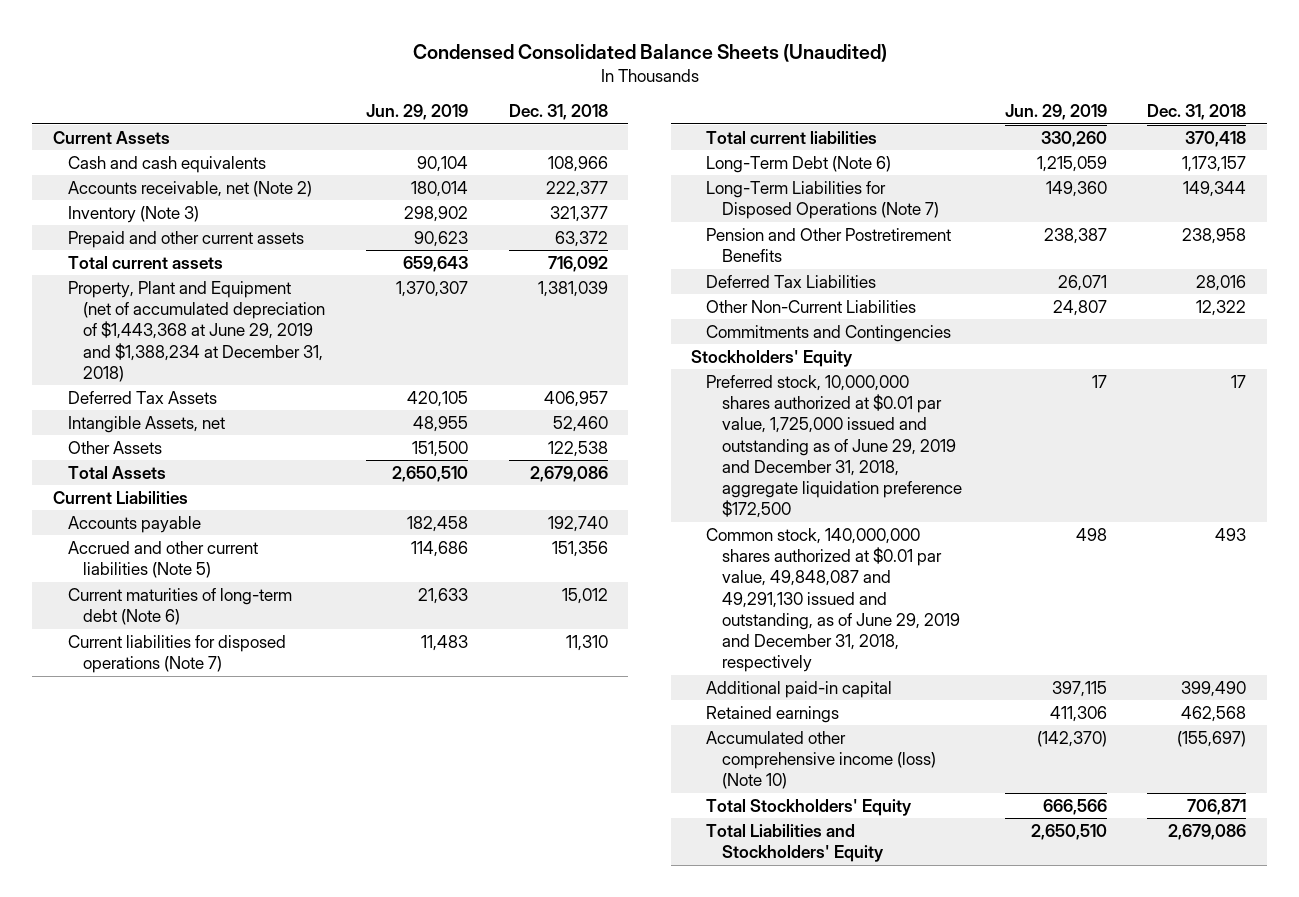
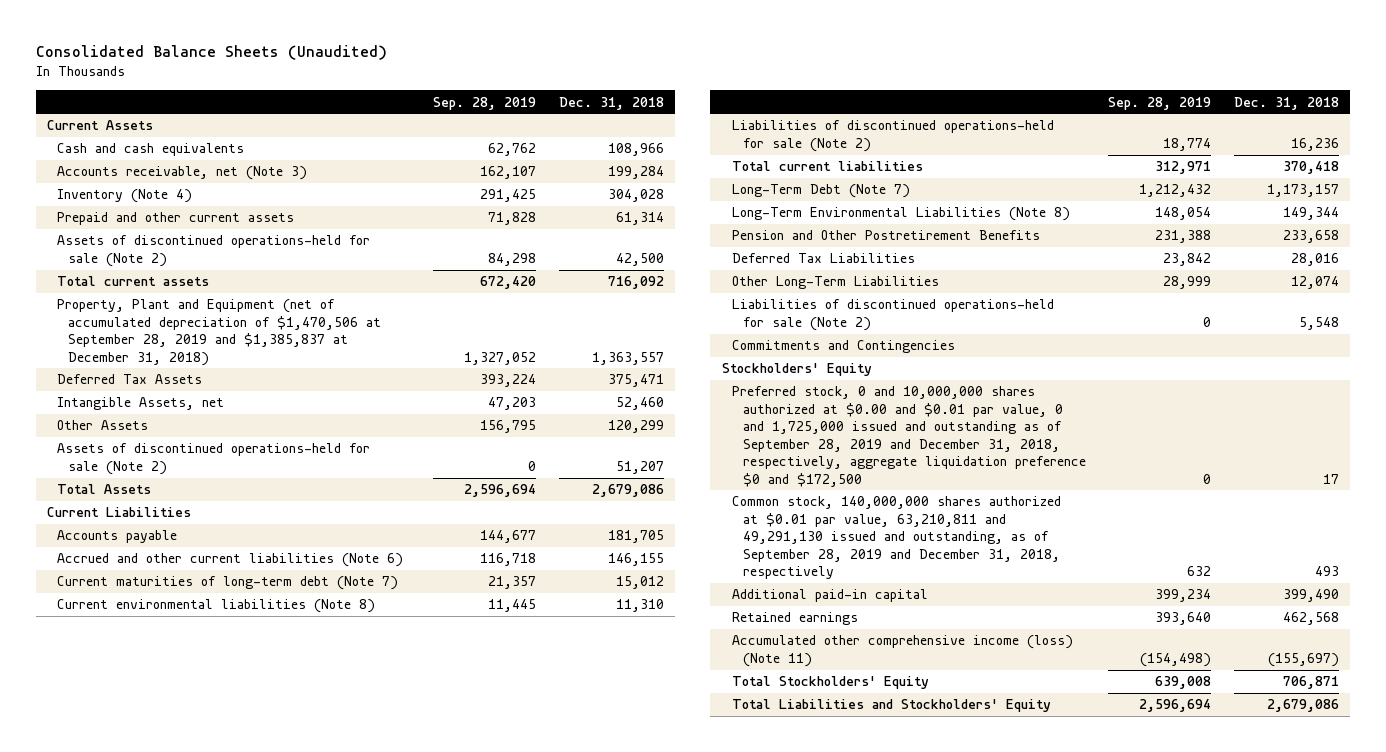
- Condensed Consolidated Balance Sheets (Unaudited)
+ Consolidated Balance Sheets (Unaudited)
- | Jun. 29, 2019 | Dec. 31, 2018
+ | Sep. 28, 2019 | Dec. 31, 2018
- Accounts receivable, net (Note 2) | 180,014 | 222,377
- Inventory (Note 3) | 298,902 | 321,377
- Prepaid and other current assets | 90,623 | 63,372
+ Accounts receivable, net (Note 3) | 162,107 | 199,284
+ Inventory (Note 4) | 291,425 | 304,028
+ Prepaid and other current assets | 71,828 | 61,314
+ Assets of discontinued operations-held for sale (Note 2) | 84,298 | 42,500
- Property, Plant and Equipment (net of accumulated depreciation of $1,443,368 at June 29, 2019 and $1,388,234 at December 31, 2018) | 1,370,307 | 1,381,039
- Deferred Tax Assets | 420,105 | 406,957
+ Property, Plant and Equipment (net of accumulated depreciation of $1,470,506 at September 28, 2019 and $1,385,837 at December 31, 2018) | 1,327,052 | 1,363,557
+ Deferred Tax Assets | 393,224 | 375,471
- Other Assets | 151,500 | 122,538
+ Other Assets | 156,795 | 120,299
+ Assets of discontinued operations-held for sale (Note 2) | 0 | 51,207
- Accounts payable | 182,458 | 192,740
- Accrued and other current liabilities (Note 5) | 114,686 | 151,356
- Current maturities of long-term debt (Note 6) | 21,633 | 15,012
- Current liabilities for disposed operations (Note 7) | 11,483 | 11,310
+ Accounts payable | 144,677 | 181,705
+ Accrued and other current liabilities (Note 6) | 116,718 | 146,155
+ Current maturities of long-term debt (Note 7) | 21,357 | 15,012
+ Current environmental liabilities (Note 8) | 11,445 | 11,310
+ Liabilities of discontinued operations-held for sale (Note 2) | 18,774 | 16,236
- Long-Term Debt (Note 6) | 1,215,059 | 1,173,157
- Long-Term Liabilities for Disposed Operations (Note 7) | 149,360 | 149,344
- Pension and Other Postretirement Benefits | 238,387 | 238,958
+ Long-Term Debt (Note 7) | 1,212,432 | 1,173,157
+ Long-Term Environmental Liabilities (Note 8) | 148,054 | 149,344
+ Pension and Other Postretirement Benefits | 231,388 | 233,658
- Other Non-Current Liabilities | 24,807 | 12,322
+ Other Long-Term Liabilities | 28,999 | 12,074
+ Liabilities of discontinued operations-held for sale (Note 2) | 0 | 5,548
- Preferred stock, 10,000,000 shares authorized at $0.01 par value, 1,725,000 issued and outstanding as of June 29, 2019 and December 31, 2018, aggregate liquidation preference $172,500 | 17 | 17
- Common stock, 140,000,000 shares authorized at $0.01 par value, 49,848,087 and 49,291,130 issued and outstanding, as of June 29, 2019 and December 31, 2018, respectively | 498 | 493
+ Preferred stock, 0 and 10,000,000 shares authorized at $0.00 and $0.01 par value, 0 and 1,725,000 issued and outstanding as of September 28, 2019 and December 31, 2018, respectively, aggregate liquidation preference $0 and $172,500 | 0 | 17
+ Common stock, 140,000,000 shares authorized at $0.01 par value, 63,210,811 and 49,291,130 issued and outstanding, as of September 28, 2019 and December 31, 2018, respectively | 632 | 493
- Accumulated other comprehensive income (loss) (Note 10) | (142,370) | (155,697)
+ Accumulated other comprehensive income (loss) (Note 11) | (154,498) | (155,697)

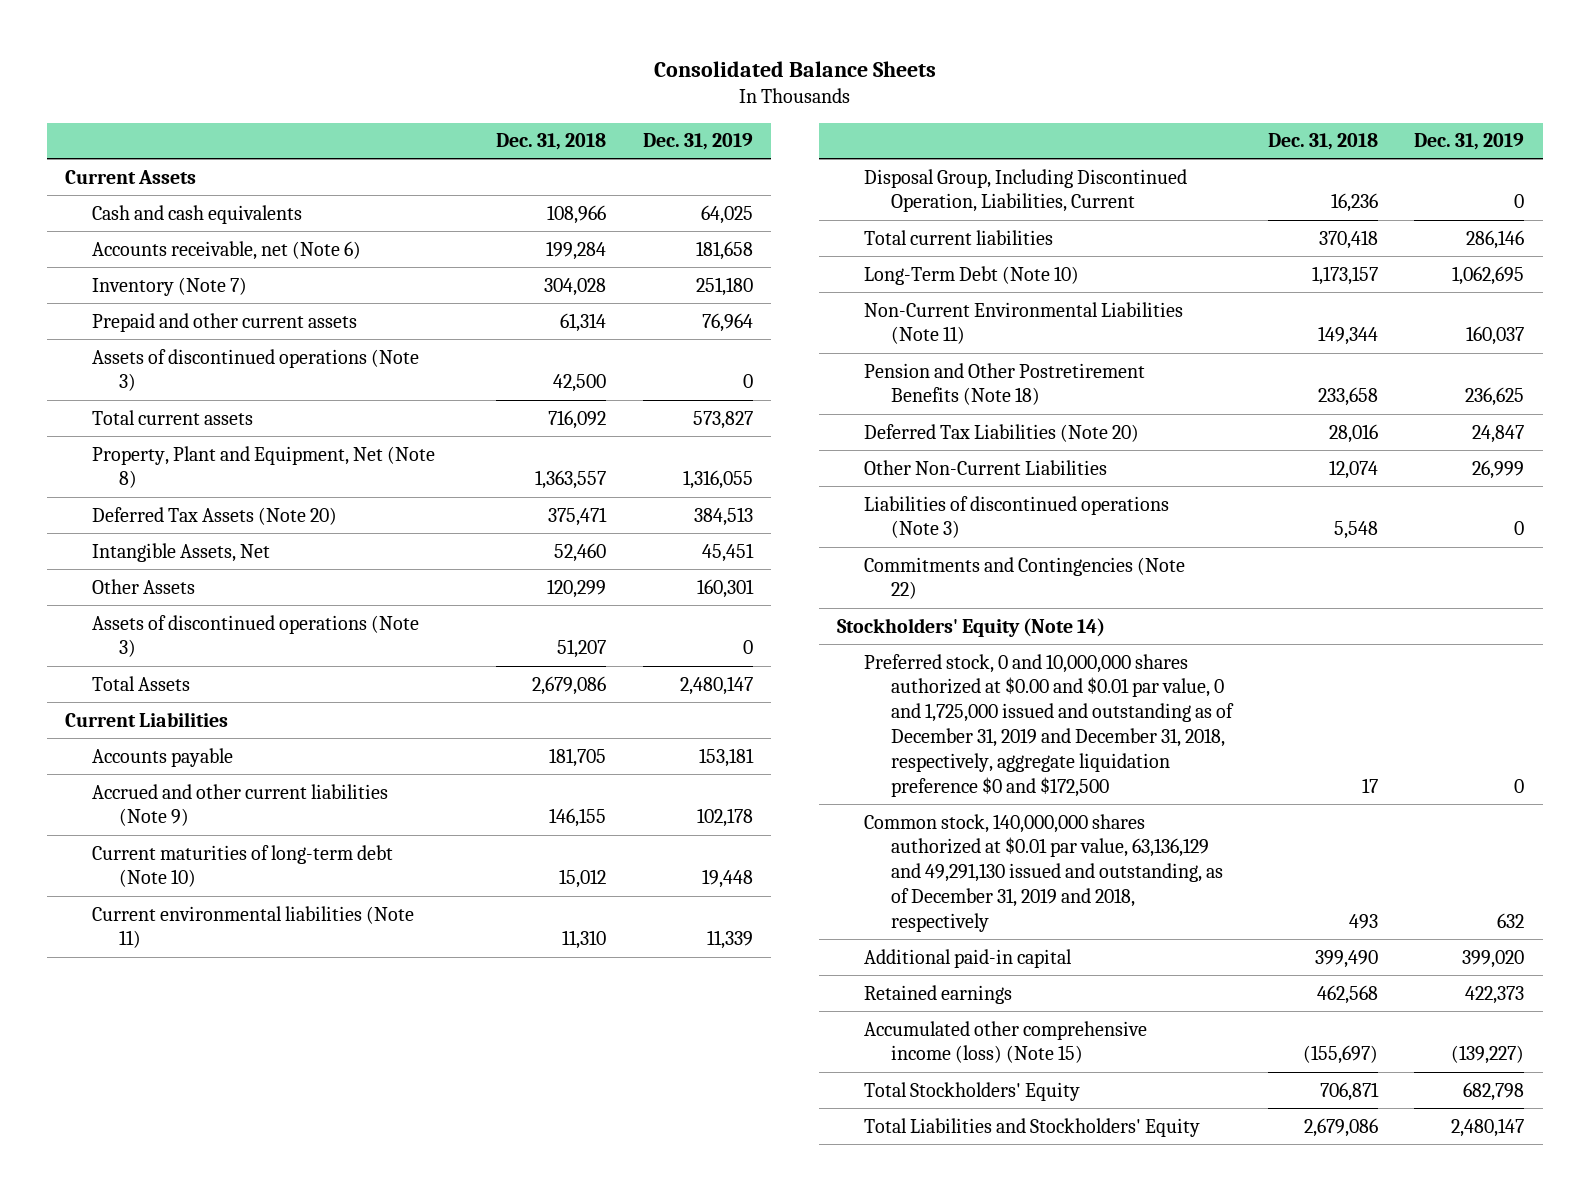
- Consolidated Balance Sheets (Unaudited)
+ Consolidated Balance Sheets
- | Sep. 28, 2019 | Dec. 31, 2018
+ | Dec. 31, 2018 | Dec. 31, 2019
- Accounts receivable, net (Note 3) | 162,107 | 199,284
- Inventory (Note 4) | 291,425 | 304,028
+ Accounts receivable, net (Note 6) | 199,284 | 181,658
+ Inventory (Note 7) | 304,028 | 251,180
- Assets of discontinued operations-held for sale (Note 2) | 84,298 | 42,500
+ Assets of discontinued operations (Note 3) | 42,500 | 0
- Property, Plant and Equipment (net of accumulated depreciation of $1,470,506 at September 28, 2019 and $1,385,837 at December 31, 2018) | 1,327,052 | 1,363,557
- Deferred Tax Assets | 393,224 | 375,471
- Intangible Assets, net | 47,203 | 52,460
+ Property, Plant and Equipment, Net (Note 8) | 1,363,557 | 1,316,055
+ Deferred Tax Assets (Note 20) | 375,471 | 384,513
+ Intangible Assets, Net | 52,460 | 45,451
- Assets of discontinued operations-held for sale (Note 2) | 0 | 51,207
+ Assets of discontinued operations (Note 3) | 51,207 | 0
- Accrued and other current liabilities (Note 6) | 116,718 | 146,155
- Current maturities of long-term debt (Note 7) | 21,357 | 15,012
- Current environmental liabilities (Note 8) | 11,445 | 11,310
- Liabilities of discontinued operations-held for sale (Note 2) | 18,774 | 16,236
+ Accrued and other current liabilities (Note 9) | 146,155 | 102,178
+ Current maturities of long-term debt (Note 10) | 15,012 | 19,448
+ Current environmental liabilities (Note 11) | 11,310 | 11,339
+ Disposal Group, Including Discontinued Operation, Liabilities, Current | 16,236 | 0
- Long-Term Debt (Note 7) | 1,212,432 | 1,173,157
- Long-Term Environmental Liabilities (Note 8) | 148,054 | 149,344
- Pension and Other Postretirement Benefits | 231,388 | 233,658
- Deferred Tax Liabilities | 23,842 | 28,016
- Other Long-Term Liabilities | 28,999 | 12,074
- Liabilities of discontinued operations-held for sale (Note 2) | 0 | 5,548
- Commitments and Contingencies
- Stockholders' Equity
- Preferred stock, 0 and 10,000,000 shares authorized at $0.00 and $0.01 par value, 0 and 1,725,000 issued and outstanding as of September 28, 2019 and December 31, 2018, respectively, aggregate liquidation preference $0 and $172,500 | 0 | 17
- Common stock, 140,000,000 shares authorized at $0.01 par value, 63,210,811 and 49,291,130 issued and outstanding, as of September 28, 2019 and December 31, 2018, respectively | 632 | 493
+ Long-Term Debt (Note 10) | 1,173,157 | 1,062,695
+ Non-Current Environmental Liabilities (Note 11) | 149,344 | 160,037
+ Pension and Other Postretirement Benefits (Note 18) | 233,658 | 236,625
+ Deferred Tax Liabilities (Note 20) | 28,016 | 24,847
+ Other Non-Current Liabilities | 12,074 | 26,999
+ Liabilities of discontinued operations (Note 3) | 5,548 | 0
+ Commitments and Contingencies (Note 22)
+ Stockholders' Equity (Note 14)
+ Preferred stock, 0 and 10,000,000 shares authorized at $0.00 and $0.01 par value, 0 and 1,725,000 issued and outstanding as of December 31, 2019 and December 31, 2018, respectively, aggregate liquidation preference $0 and $172,500 | 17 | 0
+ Common stock, 140,000,000 shares authorized at $0.01 par value, 63,136,129 and 49,291,130 issued and outstanding, as of December 31, 2019 and 2018, respectively | 493 | 632
- Accumulated other comprehensive income (loss) (Note 11) | (154,498) | (155,697)
+ Accumulated other comprehensive income (loss) (Note 15) | (155,697) | (139,227)

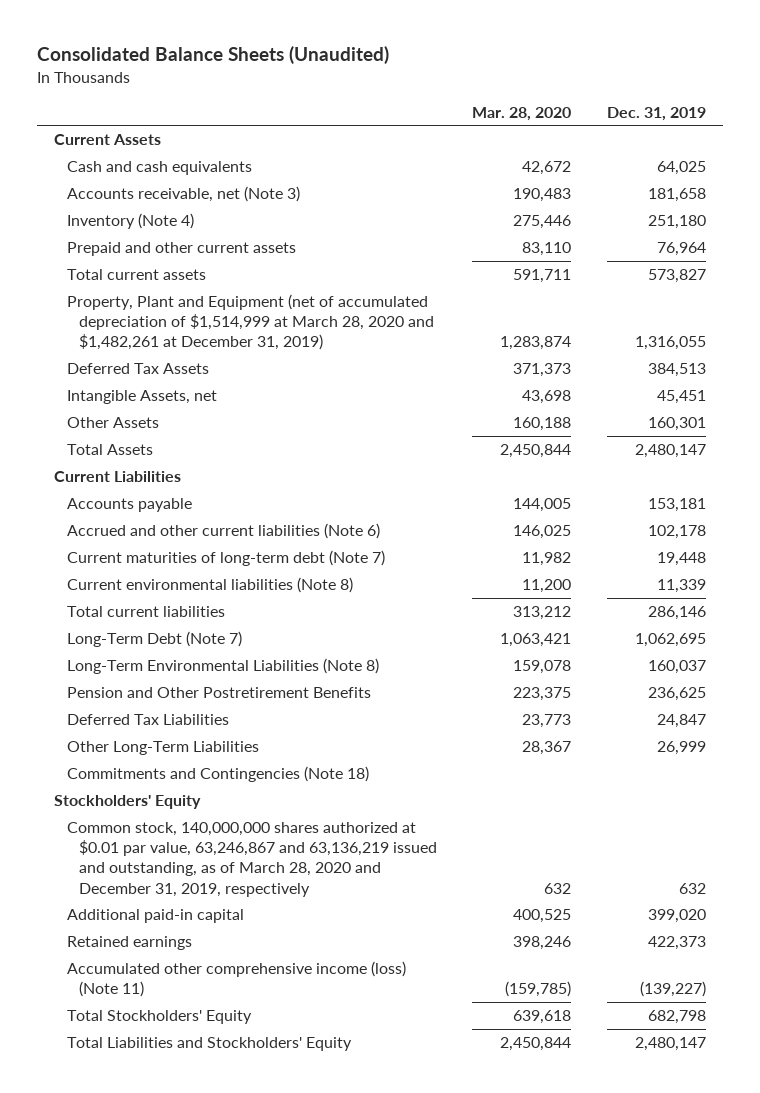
- Consolidated Balance Sheets
+ Consolidated Balance Sheets (Unaudited)
- | Dec. 31, 2018 | Dec. 31, 2019
+ | Mar. 28, 2020 | Dec. 31, 2019
- Accounts receivable, net (Note 6) | 199,284 | 181,658
- Inventory (Note 7) | 304,028 | 251,180
+ Accounts receivable, net (Note 3) | 190,483 | 181,658
+ Inventory (Note 4) | 275,446 | 251,180
- Assets of discontinued operations (Note 3) | 42,500 | 0
- Property, Plant and Equipment, Net (Note 8) | 1,363,557 | 1,316,055
- Deferred Tax Assets (Note 20) | 375,471 | 384,513
- Intangible Assets, Net | 52,460 | 45,451
+ Property, Plant and Equipment (net of accumulated depreciation of $1,514,999 at March 28, 2020 and $1,482,261 at December 31, 2019) | 1,283,874 | 1,316,055
+ Deferred Tax Assets | 371,373 | 384,513
+ Intangible Assets, net | 43,698 | 45,451
- Assets of discontinued operations (Note 3) | 51,207 | 0
- Accrued and other current liabilities (Note 9) | 146,155 | 102,178
- Current maturities of long-term debt (Note 10) | 15,012 | 19,448
- Current environmental liabilities (Note 11) | 11,310 | 11,339
- Disposal Group, Including Discontinued Operation, Liabilities, Current | 16,236 | 0
+ Accrued and other current liabilities (Note 6) | 146,025 | 102,178
+ Current maturities of long-term debt (Note 7) | 11,982 | 19,448
+ Current environmental liabilities (Note 8) | 11,200 | 11,339
- Long-Term Debt (Note 10) | 1,173,157 | 1,062,695
- Non-Current Environmental Liabilities (Note 11) | 149,344 | 160,037
- Pension and Other Postretirement Benefits (Note 18) | 233,658 | 236,625
- Deferred Tax Liabilities (Note 20) | 28,016 | 24,847
- Other Non-Current Liabilities | 12,074 | 26,999
- Liabilities of discontinued operations (Note 3) | 5,548 | 0
- Commitments and Contingencies (Note 22)
- Stockholders' Equity (Note 14)
- Preferred stock, 0 and 10,000,000 shares authorized at $0.00 and $0.01 par value, 0 and 1,725,000 issued and outstanding as of December 31, 2019 and December 31, 2018, respectively, aggregate liquidation preference $0 and $172,500 | 17 | 0
- Common stock, 140,000,000 shares authorized at $0.01 par value, 63,136,129 and 49,291,130 issued and outstanding, as of December 31, 2019 and 2018, respectively | 493 | 632
+ Long-Term Debt (Note 7) | 1,063,421 | 1,062,695
+ Long-Term Environmental Liabilities (Note 8) | 159,078 | 160,037
+ Pension and Other Postretirement Benefits | 223,375 | 236,625
+ Deferred Tax Liabilities | 23,773 | 24,847
+ Other Long-Term Liabilities | 28,367 | 26,999
+ Commitments and Contingencies (Note 18)
+ Stockholders' Equity
+ Common stock, 140,000,000 shares authorized at $0.01 par value, 63,246,867 and 63,136,219 issued and outstanding, as of March 28, 2020 and December 31, 2019, respectively | 632 | 632
- Accumulated other comprehensive income (loss) (Note 15) | (155,697) | (139,227)
+ Accumulated other comprehensive income (loss) (Note 11) | (159,785) | (139,227)

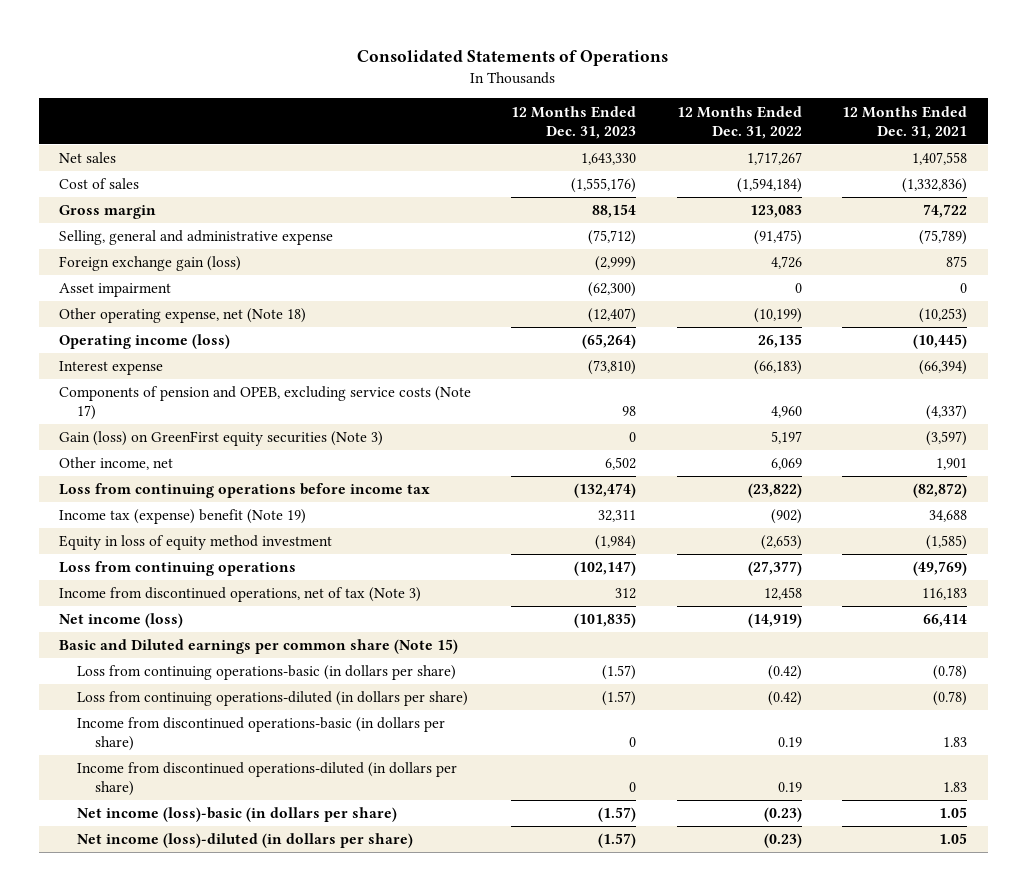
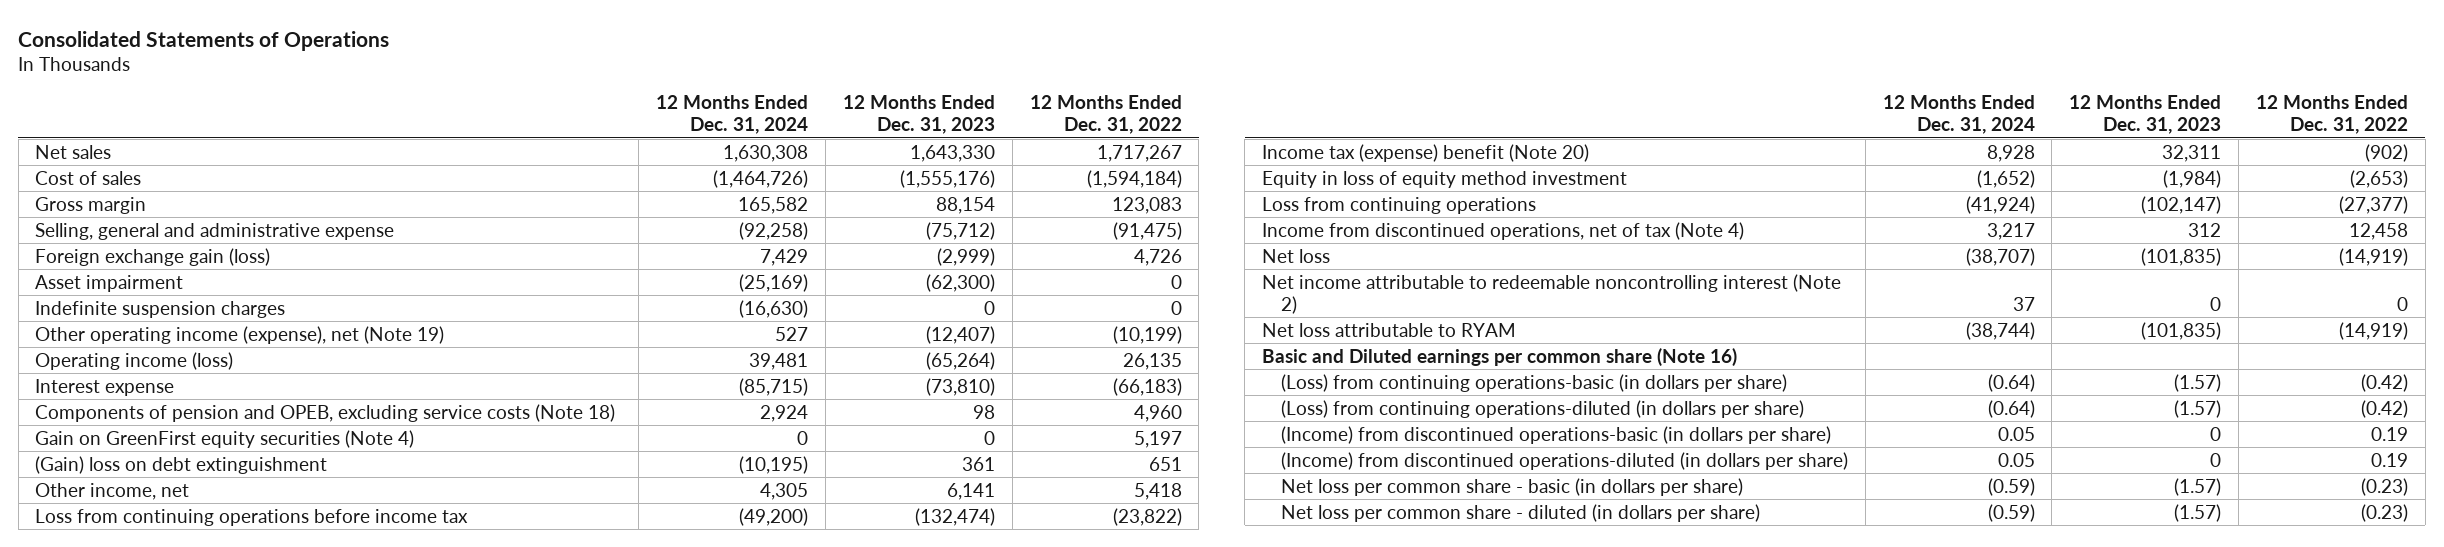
- | 12 Months Ended Dec. 31, 2023 | 12 Months Ended Dec. 31, 2022 | 12 Months Ended Dec. 31, 2021
+ | 12 Months Ended Dec. 31, 2024 | 12 Months Ended Dec. 31, 2023 | 12 Months Ended Dec. 31, 2022
- Other operating expense, net (Note 18) | (12,407) | (10,199) | (10,253)
+ Indefinite suspension charges | (16,630) | 0 | 0
+ Other operating income (expense), net (Note 19) | 527 | (12,407) | (10,199)
- Components of pension and OPEB, excluding service costs (Note 17) | 98 | 4,960 | (4,337)
- Gain (loss) on GreenFirst equity securities (Note 3) | 0 | 5,197 | (3,597)
- Other income, net | 6,502 | 6,069 | 1,901
+ Components of pension and OPEB, excluding service costs (Note 18) | 2,924 | 98 | 4,960
+ Gain on GreenFirst equity securities (Note 4) | 0 | 0 | 5,197
+ (Gain) loss on debt extinguishment | (10,195) | 361 | 651
+ Other income, net | 4,305 | 6,141 | 5,418
- Income tax (expense) benefit (Note 19) | 32,311 | (902) | 34,688
+ Income tax (expense) benefit (Note 20) | 8,928 | 32,311 | (902)
- Income from discontinued operations, net of tax (Note 3) | 312 | 12,458 | 116,183
- Net income (loss) | (101,835) | (14,919) | 66,414
- Basic and Diluted earnings per common share (Note 15)
- Loss from continuing operations-basic (in dollars per share) | (1.57) | (0.42) | (0.78)
- Loss from continuing operations-diluted (in dollars per share) | (1.57) | (0.42) | (0.78)
- Income from discontinued operations-basic (in dollars per share) | 0 | 0.19 | 1.83
- Income from discontinued operations-diluted (in dollars per share) | 0 | 0.19 | 1.83
- Net income (loss)-basic (in dollars per share) | (1.57) | (0.23) | 1.05
- Net income (loss)-diluted (in dollars per share) | (1.57) | (0.23) | 1.05
+ Income from discontinued operations, net of tax (Note 4) | 3,217 | 312 | 12,458
+ Net loss | (38,707) | (101,835) | (14,919)
+ Net income attributable to redeemable noncontrolling interest (Note 2) | 37 | 0 | 0
+ Net loss attributable to RYAM | (38,744) | (101,835) | (14,919)
+ Basic and Diluted earnings per common share (Note 16)
+ (Loss) from continuing operations-basic (in dollars per share) | (0.64) | (1.57) | (0.42)
+ (Loss) from continuing operations-diluted (in dollars per share) | (0.64) | (1.57) | (0.42)
+ (Income) from discontinued operations-basic (in dollars per share) | 0.05 | 0 | 0.19
+ (Income) from discontinued operations-diluted (in dollars per share) | 0.05 | 0 | 0.19
+ Net loss per common share - basic (in dollars per share) | (0.59) | (1.57) | (0.23)
+ Net loss per common share - diluted (in dollars per share) | (0.59) | (1.57) | (0.23)

